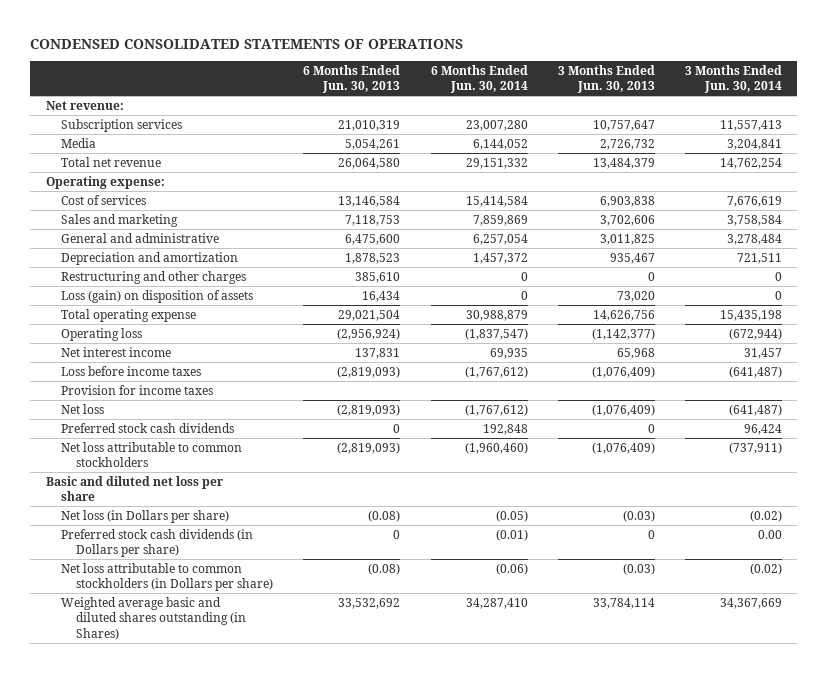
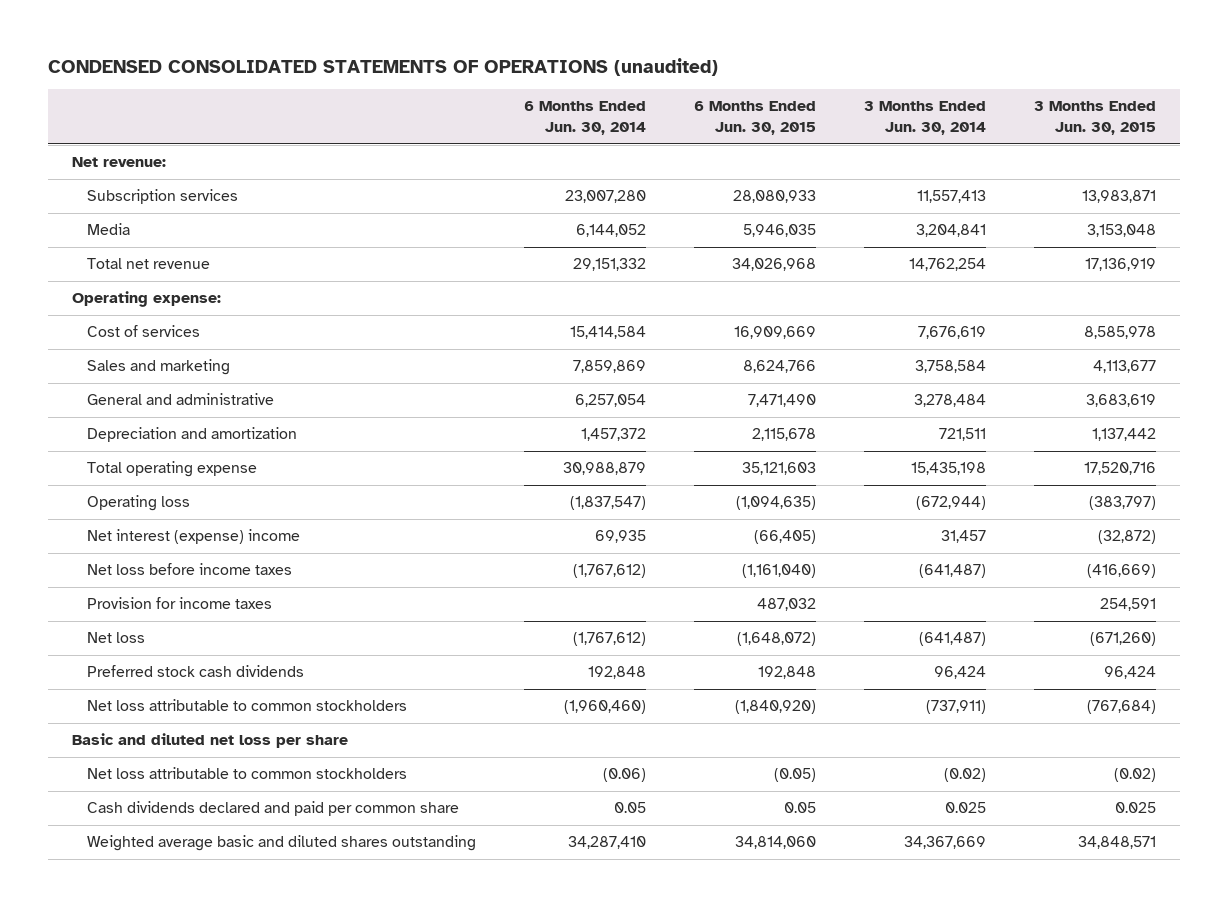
- CONDENSED CONSOLIDATED STATEMENTS OF OPERATIONS
+ CONDENSED CONSOLIDATED STATEMENTS OF OPERATIONS (unaudited)
- | 6 Months Ended Jun. 30, 2013 | 6 Months Ended Jun. 30, 2014 | 3 Months Ended Jun. 30, 2013 | 3 Months Ended Jun. 30, 2014
+ | 6 Months Ended Jun. 30, 2014 | 6 Months Ended Jun. 30, 2015 | 3 Months Ended Jun. 30, 2014 | 3 Months Ended Jun. 30, 2015
- Restructuring and other charges | 385,610 | 0 | 0 | 0
- Loss (gain) on disposition of assets | 16,434 | 0 | 73,020 | 0
- Net interest income | 137,831 | 69,935 | 65,968 | 31,457
- Loss before income taxes | (2,819,093) | (1,767,612) | (1,076,409) | (641,487)
+ Net interest (expense) income | 69,935 | (66,405) | 31,457 | (32,872)
+ Net loss before income taxes | (1,767,612) | (1,161,040) | (641,487) | (416,669)
- Net loss (in Dollars per share) | (0.08) | (0.05) | (0.03) | (0.02)
- Preferred stock cash dividends (in Dollars per share) | 0 | (0.01) | 0 | 0.00
- Net loss attributable to common stockholders (in Dollars per share) | (0.08) | (0.06) | (0.03) | (0.02)
- Weighted average basic and diluted shares outstanding (in Shares) | 33,532,692 | 34,287,410 | 33,784,114 | 34,367,669
+ Net loss attributable to common stockholders | (0.06) | (0.05) | (0.02) | (0.02)
+ Cash dividends declared and paid per common share | 0.05 | 0.05 | 0.025 | 0.025
+ Weighted average basic and diluted shares outstanding | 34,287,410 | 34,814,060 | 34,367,669 | 34,848,571

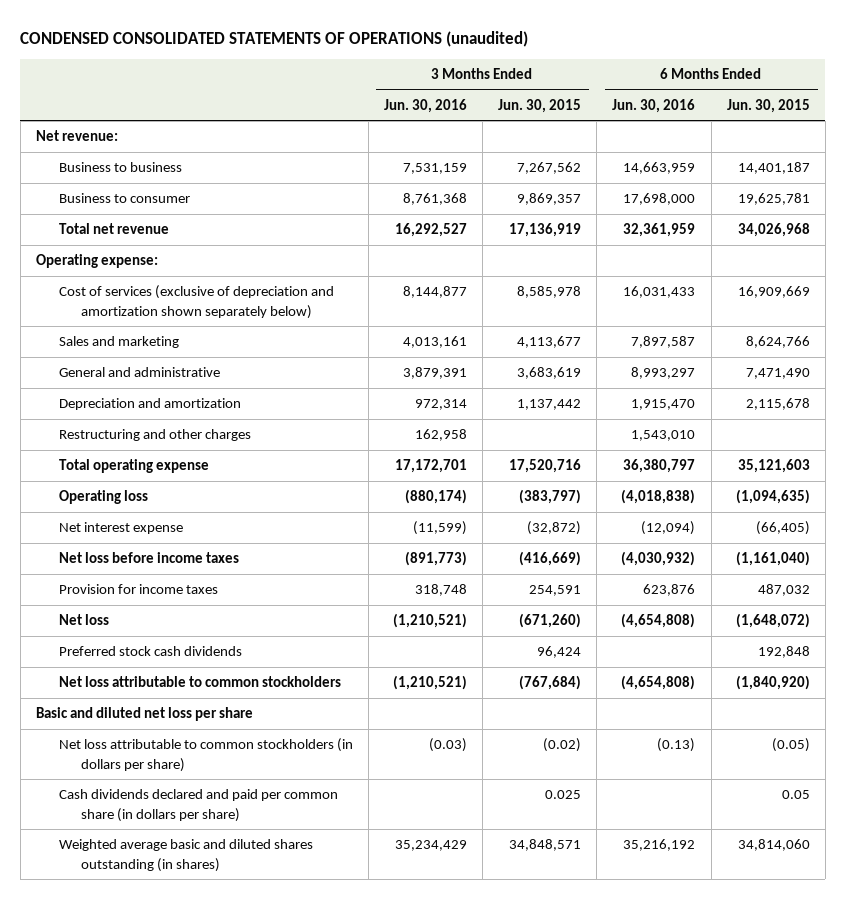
- | 6 Months Ended Jun. 30, 2014 | 6 Months Ended Jun. 30, 2015 | 3 Months Ended Jun. 30, 2014 | 3 Months Ended Jun. 30, 2015
+ | 3 Months Ended Jun. 30, 2016 | 3 Months Ended Jun. 30, 2015 | 6 Months Ended Jun. 30, 2016 | 6 Months Ended Jun. 30, 2015
- Subscription services | 23,007,280 | 28,080,933 | 11,557,413 | 13,983,871
- Media | 6,144,052 | 5,946,035 | 3,204,841 | 3,153,048
+ Business to business | 7,531,159 | 7,267,562 | 14,663,959 | 14,401,187
+ Business to consumer | 8,761,368 | 9,869,357 | 17,698,000 | 19,625,781
- Cost of services | 15,414,584 | 16,909,669 | 7,676,619 | 8,585,978
+ Cost of services (exclusive of depreciation and amortization shown separately below) | 8,144,877 | 8,585,978 | 16,031,433 | 16,909,669
+ Restructuring and other charges | 162,958 | | 1,543,010 |
- Net interest (expense) income | 69,935 | (66,405) | 31,457 | (32,872)
+ Net interest expense | (11,599) | (32,872) | (12,094) | (66,405)
- Net loss attributable to common stockholders | (0.06) | (0.05) | (0.02) | (0.02)
- Cash dividends declared and paid per common share | 0.05 | 0.05 | 0.025 | 0.025
- Weighted average basic and diluted shares outstanding | 34,287,410 | 34,814,060 | 34,367,669 | 34,848,571
+ Net loss attributable to common stockholders (in dollars per share) | (0.03) | (0.02) | (0.13) | (0.05)
+ Cash dividends declared and paid per common share (in dollars per share) | | 0.025 | | 0.05
+ Weighted average basic and diluted shares outstanding (in shares) | 35,234,429 | 34,848,571 | 35,216,192 | 34,814,060

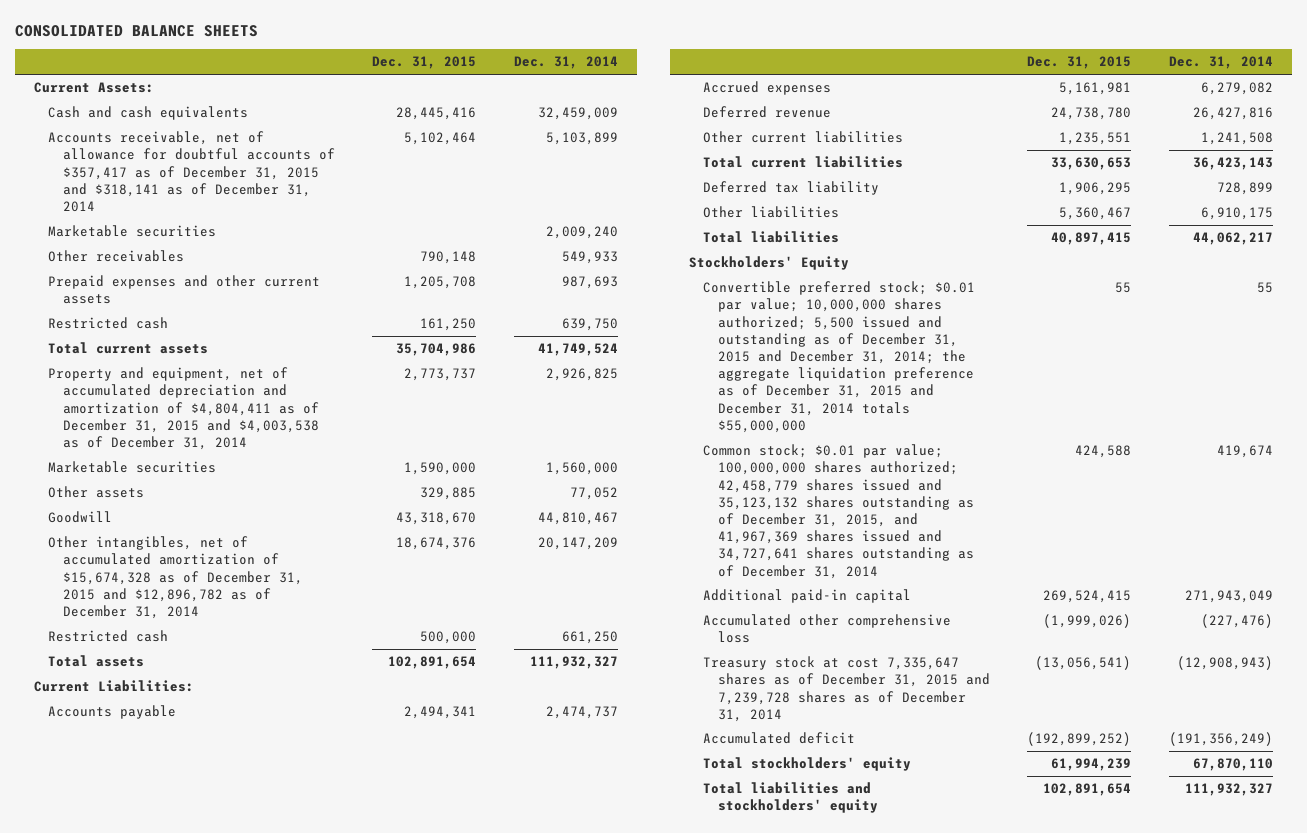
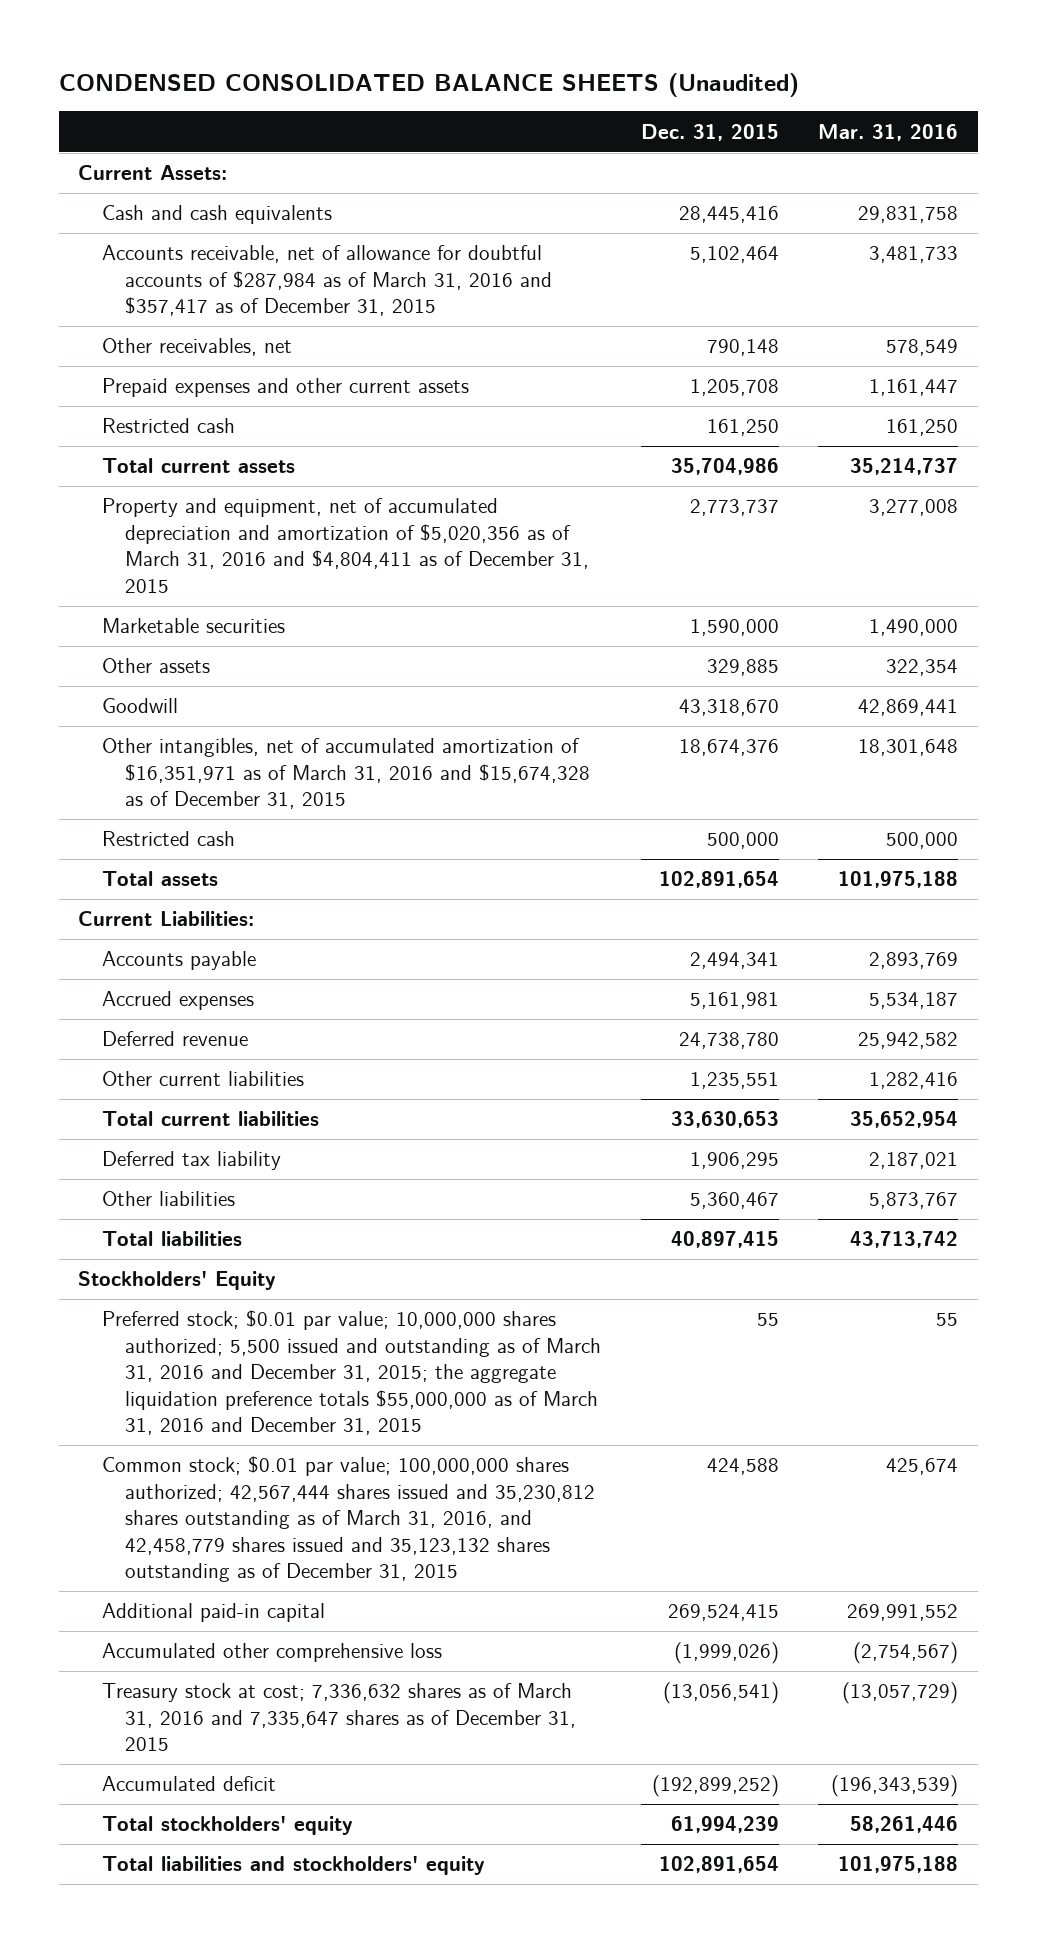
- CONSOLIDATED BALANCE SHEETS
+ CONDENSED CONSOLIDATED BALANCE SHEETS (Unaudited)
- | Dec. 31, 2015 | Dec. 31, 2014
+ | Dec. 31, 2015 | Mar. 31, 2016
- Accounts receivable, net of allowance for doubtful accounts of $357,417 as of December 31, 2015 and $318,141 as of December 31, 2014 | 5,102,464 | 5,103,899
- Marketable securities | | 2,009,240
- Other receivables | 790,148 | 549,933
+ Accounts receivable, net of allowance for doubtful accounts of $287,984 as of March 31, 2016 and $357,417 as of December 31, 2015 | 5,102,464 | 3,481,733
+ Other receivables, net | 790,148 | 578,549
- Property and equipment, net of accumulated depreciation and amortization of $4,804,411 as of December 31, 2015 and $4,003,538 as of December 31, 2014 | 2,773,737 | 2,926,825
+ Property and equipment, net of accumulated depreciation and amortization of $5,020,356 as of March 31, 2016 and $4,804,411 as of December 31, 2015 | 2,773,737 | 3,277,008
- Other intangibles, net of accumulated amortization of $15,674,328 as of December 31, 2015 and $12,896,782 as of December 31, 2014 | 18,674,376 | 20,147,209
+ Other intangibles, net of accumulated amortization of $16,351,971 as of March 31, 2016 and $15,674,328 as of December 31, 2015 | 18,674,376 | 18,301,648
- Convertible preferred stock; $0.01 par value; 10,000,000 shares authorized; 5,500 issued and outstanding as of December 31, 2015 and December 31, 2014; the aggregate liquidation preference as of December 31, 2015 and December 31, 2014 totals $55,000,000 | 55 | 55
- Common stock; $0.01 par value; 100,000,000 shares authorized; 42,458,779 shares issued and 35,123,132 shares outstanding as of December 31, 2015, and 41,967,369 shares issued and 34,727,641 shares outstanding as of December 31, 2014 | 424,588 | 419,674
+ Preferred stock; $0.01 par value; 10,000,000 shares authorized; 5,500 issued and outstanding as of March 31, 2016 and December 31, 2015; the aggregate liquidation preference totals $55,000,000 as of March 31, 2016 and December 31, 2015 | 55 | 55
+ Common stock; $0.01 par value; 100,000,000 shares authorized; 42,567,444 shares issued and 35,230,812 shares outstanding as of March 31, 2016, and 42,458,779 shares issued and 35,123,132 shares outstanding as of December 31, 2015 | 424,588 | 425,674
- Treasury stock at cost 7,335,647 shares as of December 31, 2015 and 7,239,728 shares as of December 31, 2014 | (13,056,541) | (12,908,943)
+ Treasury stock at cost; 7,336,632 shares as of March 31, 2016 and 7,335,647 shares as of December 31, 2015 | (13,056,541) | (13,057,729)

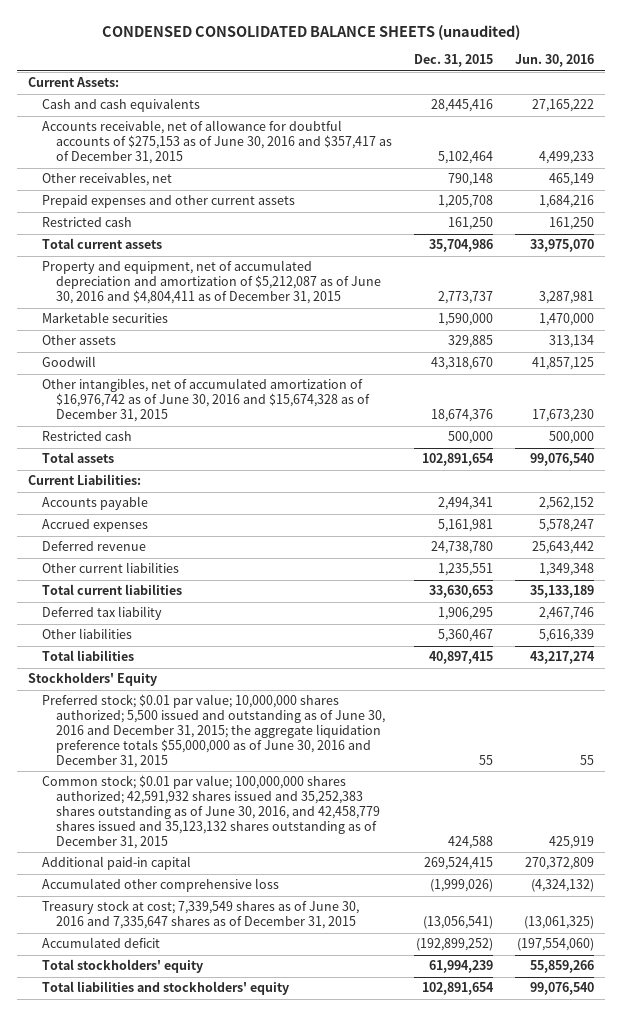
- CONDENSED CONSOLIDATED BALANCE SHEETS (Unaudited)
+ CONDENSED CONSOLIDATED BALANCE SHEETS (unaudited)
- | Dec. 31, 2015 | Mar. 31, 2016
+ | Dec. 31, 2015 | Jun. 30, 2016
- Accounts receivable, net of allowance for doubtful accounts of $287,984 as of March 31, 2016 and $357,417 as of December 31, 2015 | 5,102,464 | 3,481,733
+ Accounts receivable, net of allowance for doubtful accounts of $275,153 as of June 30, 2016 and $357,417 as of December 31, 2015 | 5,102,464 | 4,499,233
- Property and equipment, net of accumulated depreciation and amortization of $5,020,356 as of March 31, 2016 and $4,804,411 as of December 31, 2015 | 2,773,737 | 3,277,008
+ Property and equipment, net of accumulated depreciation and amortization of $5,212,087 as of June 30, 2016 and $4,804,411 as of December 31, 2015 | 2,773,737 | 3,287,981
- Other intangibles, net of accumulated amortization of $16,351,971 as of March 31, 2016 and $15,674,328 as of December 31, 2015 | 18,674,376 | 18,301,648
+ Other intangibles, net of accumulated amortization of $16,976,742 as of June 30, 2016 and $15,674,328 as of December 31, 2015 | 18,674,376 | 17,673,230
- Preferred stock; $0.01 par value; 10,000,000 shares authorized; 5,500 issued and outstanding as of March 31, 2016 and December 31, 2015; the aggregate liquidation preference totals $55,000,000 as of March 31, 2016 and December 31, 2015 | 55 | 55
- Common stock; $0.01 par value; 100,000,000 shares authorized; 42,567,444 shares issued and 35,230,812 shares outstanding as of March 31, 2016, and 42,458,779 shares issued and 35,123,132 shares outstanding as of December 31, 2015 | 424,588 | 425,674
+ Preferred stock; $0.01 par value; 10,000,000 shares authorized; 5,500 issued and outstanding as of June 30, 2016 and December 31, 2015; the aggregate liquidation preference totals $55,000,000 as of June 30, 2016 and December 31, 2015 | 55 | 55
+ Common stock; $0.01 par value; 100,000,000 shares authorized; 42,591,932 shares issued and 35,252,383 shares outstanding as of June 30, 2016, and 42,458,779 shares issued and 35,123,132 shares outstanding as of December 31, 2015 | 424,588 | 425,919
- Treasury stock at cost; 7,336,632 shares as of March 31, 2016 and 7,335,647 shares as of December 31, 2015 | (13,056,541) | (13,057,729)
+ Treasury stock at cost; 7,339,549 shares as of June 30, 2016 and 7,335,647 shares as of December 31, 2015 | (13,056,541) | (13,061,325)

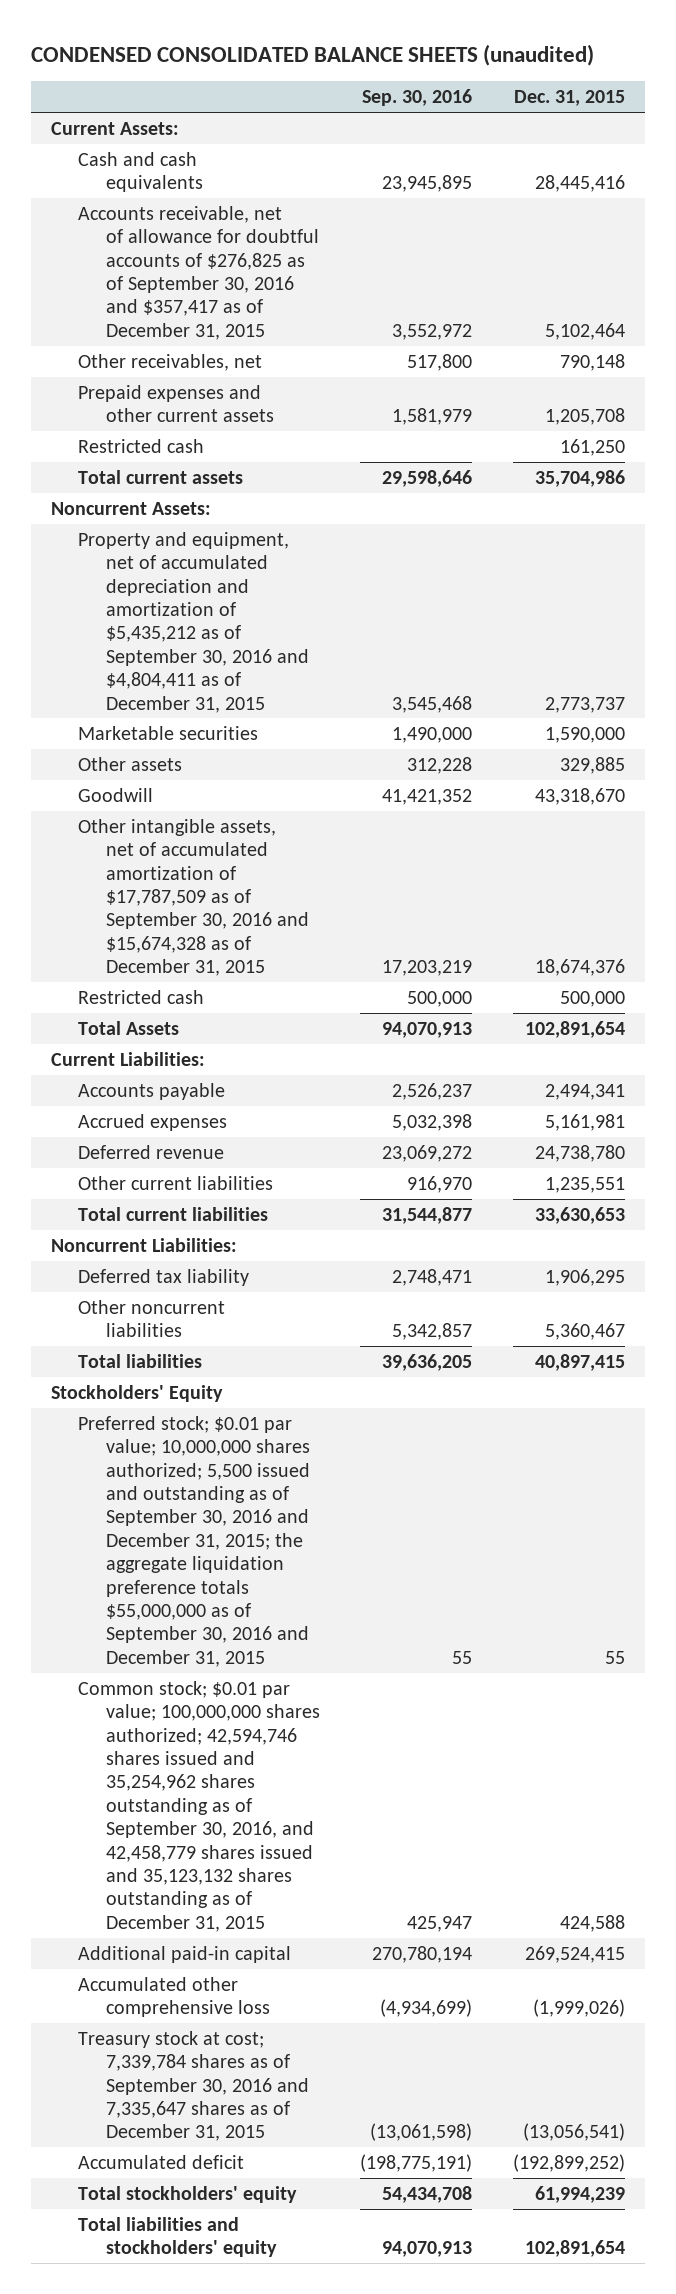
- | Dec. 31, 2015 | Jun. 30, 2016
+ | Sep. 30, 2016 | Dec. 31, 2015
- Accounts receivable, net of allowance for doubtful accounts of $275,153 as of June 30, 2016 and $357,417 as of December 31, 2015 | 5,102,464 | 4,499,233
+ Accounts receivable, net of allowance for doubtful accounts of $276,825 as of September 30, 2016 and $357,417 as of December 31, 2015 | 3,552,972 | 5,102,464
- Property and equipment, net of accumulated depreciation and amortization of $5,212,087 as of June 30, 2016 and $4,804,411 as of December 31, 2015 | 2,773,737 | 3,287,981
+ Noncurrent Assets:
+ Property and equipment, net of accumulated depreciation and amortization of $5,435,212 as of September 30, 2016 and $4,804,411 as of December 31, 2015 | 3,545,468 | 2,773,737
- Other intangibles, net of accumulated amortization of $16,976,742 as of June 30, 2016 and $15,674,328 as of December 31, 2015 | 18,674,376 | 17,673,230
+ Other intangible assets, net of accumulated amortization of $17,787,509 as of September 30, 2016 and $15,674,328 as of December 31, 2015 | 17,203,219 | 18,674,376
- Total assets | 102,891,654 | 99,076,540
+ Total Assets | 94,070,913 | 102,891,654
+ Noncurrent Liabilities:
- Other liabilities | 5,360,467 | 5,616,339
+ Other noncurrent liabilities | 5,342,857 | 5,360,467
- Preferred stock; $0.01 par value; 10,000,000 shares authorized; 5,500 issued and outstanding as of June 30, 2016 and December 31, 2015; the aggregate liquidation preference totals $55,000,000 as of June 30, 2016 and December 31, 2015 | 55 | 55
- Common stock; $0.01 par value; 100,000,000 shares authorized; 42,591,932 shares issued and 35,252,383 shares outstanding as of June 30, 2016, and 42,458,779 shares issued and 35,123,132 shares outstanding as of December 31, 2015 | 424,588 | 425,919
+ Preferred stock; $0.01 par value; 10,000,000 shares authorized; 5,500 issued and outstanding as of September 30, 2016 and December 31, 2015; the aggregate liquidation preference totals $55,000,000 as of September 30, 2016 and December 31, 2015 | 55 | 55
+ Common stock; $0.01 par value; 100,000,000 shares authorized; 42,594,746 shares issued and 35,254,962 shares outstanding as of September 30, 2016, and 42,458,779 shares issued and 35,123,132 shares outstanding as of December 31, 2015 | 425,947 | 424,588
- Treasury stock at cost; 7,339,549 shares as of June 30, 2016 and 7,335,647 shares as of December 31, 2015 | (13,056,541) | (13,061,325)
+ Treasury stock at cost; 7,339,784 shares as of September 30, 2016 and 7,335,647 shares as of December 31, 2015 | (13,061,598) | (13,056,541)

